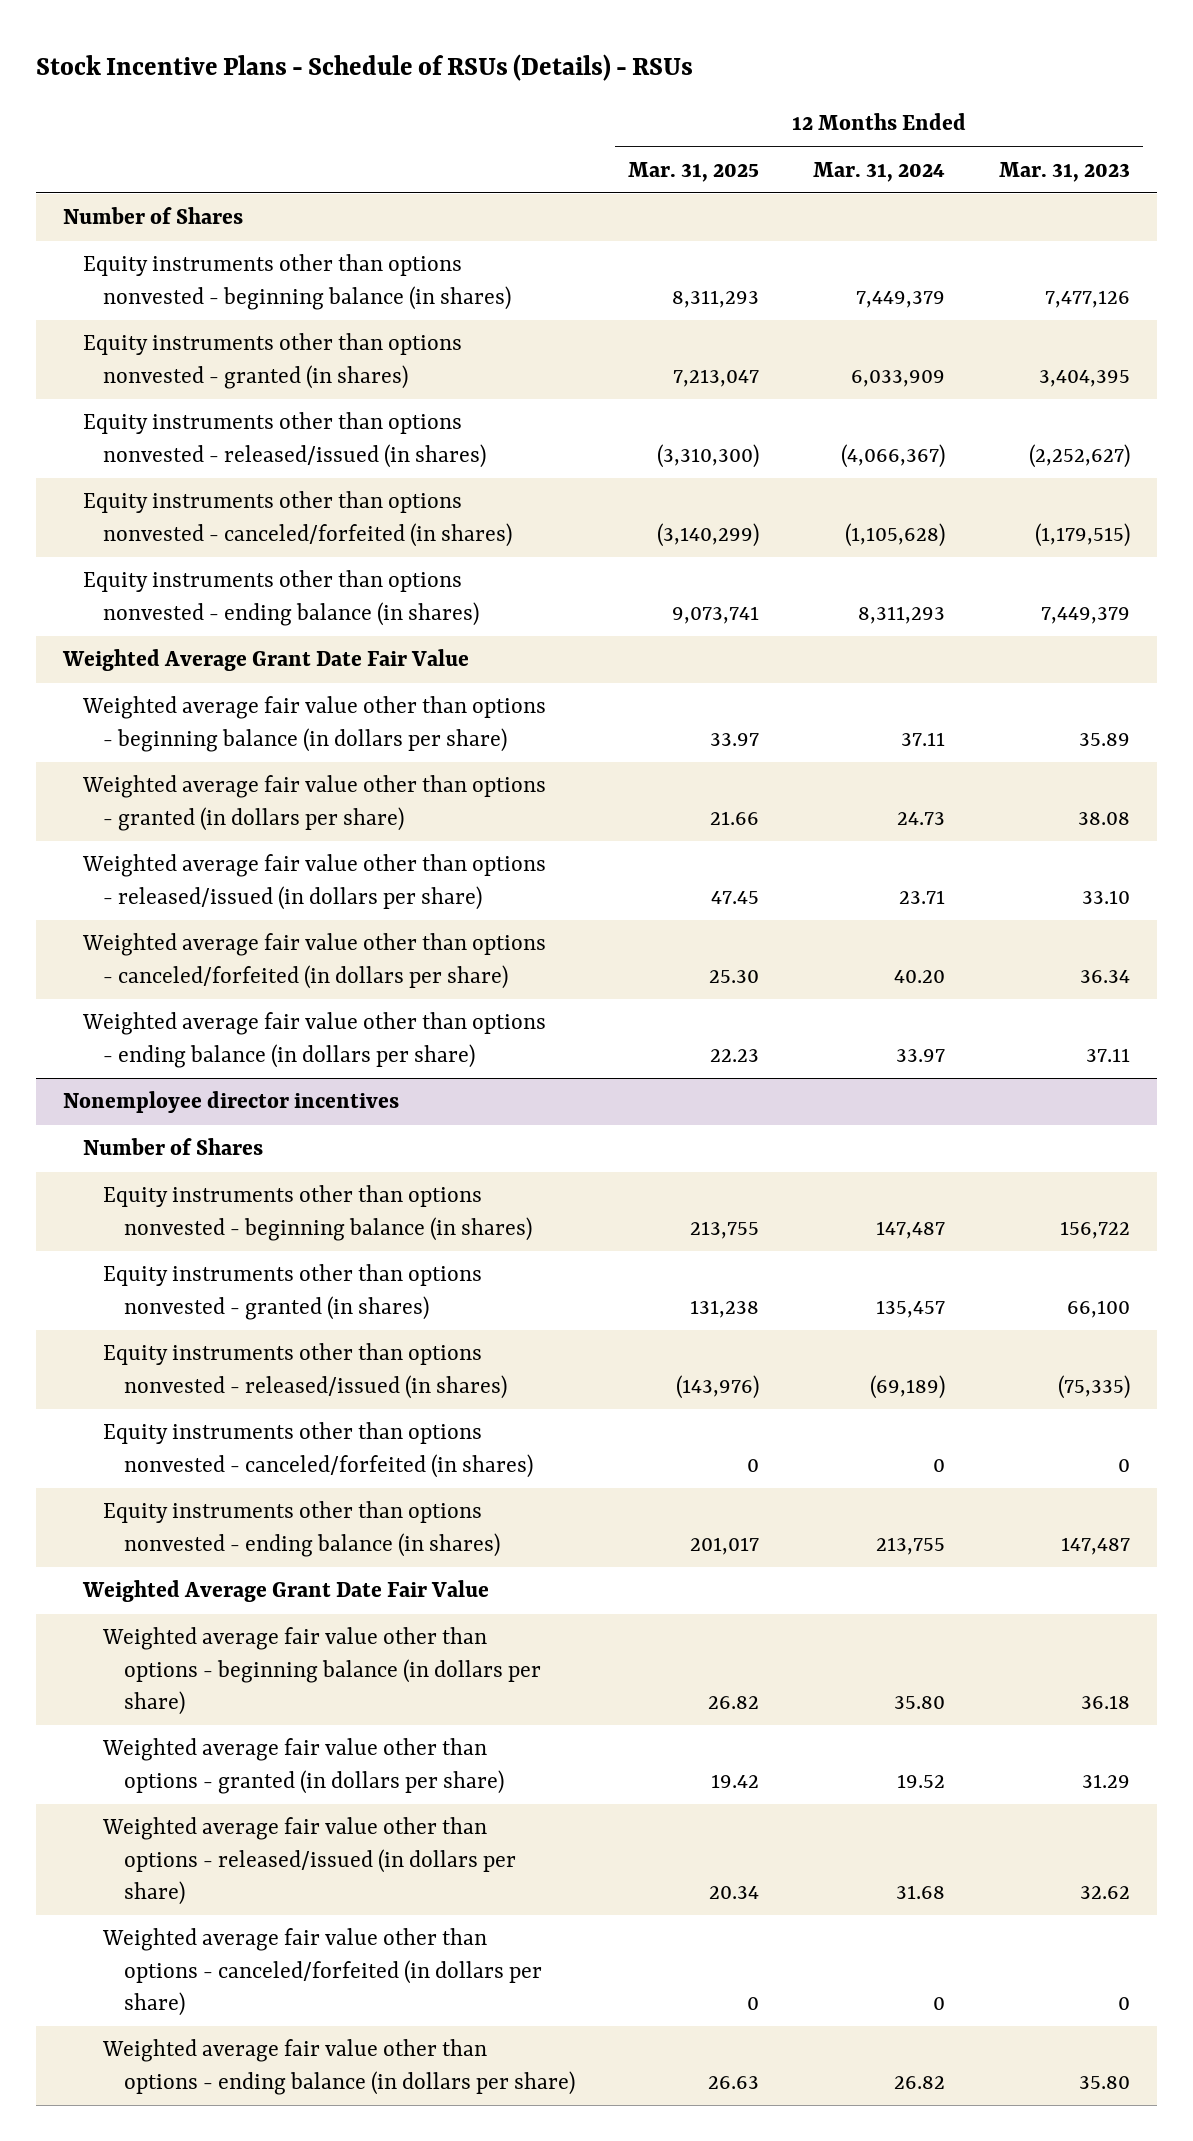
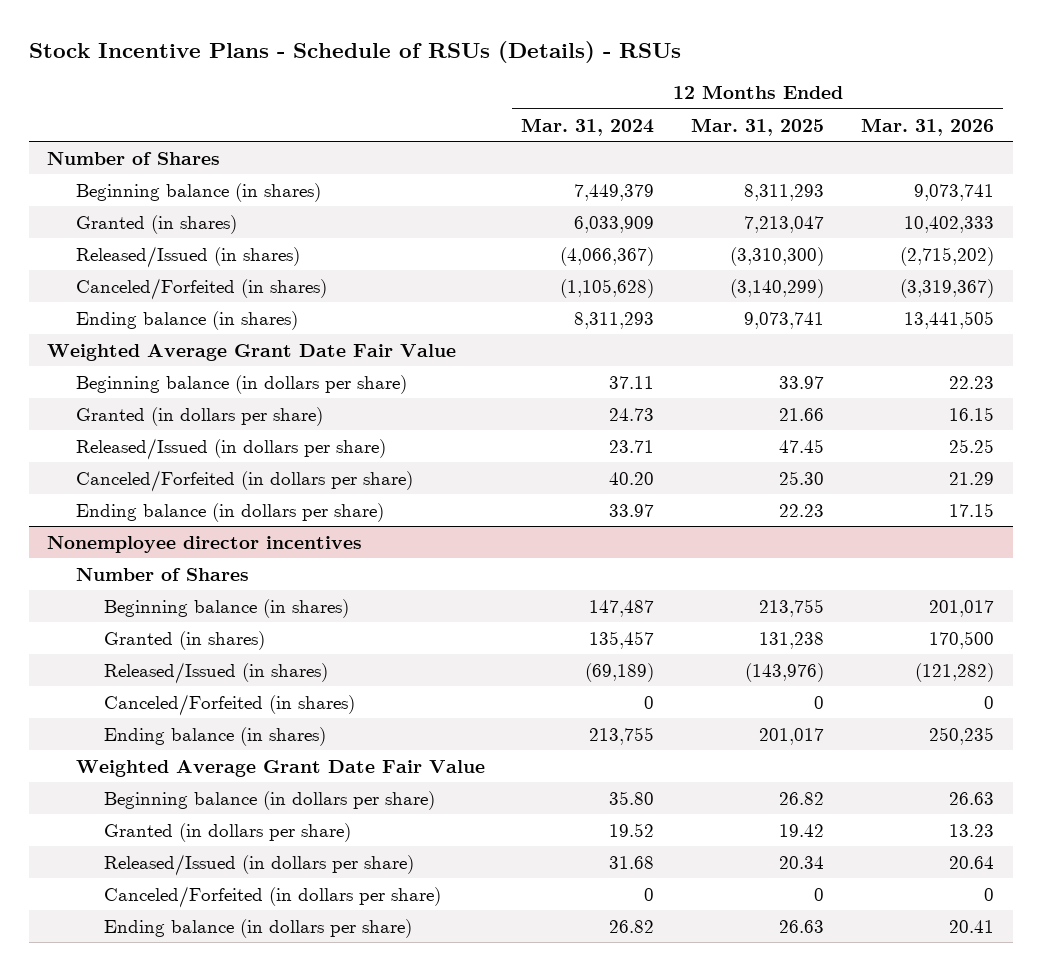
- | 12 Months Ended Mar. 31, 2025 | 12 Months Ended Mar. 31, 2024 | 12 Months Ended Mar. 31, 2023
+ | 12 Months Ended Mar. 31, 2024 | 12 Months Ended Mar. 31, 2025 | 12 Months Ended Mar. 31, 2026
- Equity instruments other than options nonvested - beginning balance (in shares) | 8,311,293 | 7,449,379 | 7,477,126
- Equity instruments other than options nonvested - granted (in shares) | 7,213,047 | 6,033,909 | 3,404,395
- Equity instruments other than options nonvested - released/issued (in shares) | (3,310,300) | (4,066,367) | (2,252,627)
- Equity instruments other than options nonvested - canceled/forfeited (in shares) | (3,140,299) | (1,105,628) | (1,179,515)
- Equity instruments other than options nonvested - ending balance (in shares) | 9,073,741 | 8,311,293 | 7,449,379
+ Beginning balance (in shares) | 7,449,379 | 8,311,293 | 9,073,741
+ Granted (in shares) | 6,033,909 | 7,213,047 | 10,402,333
+ Released/Issued (in shares) | (4,066,367) | (3,310,300) | (2,715,202)
+ Canceled/Forfeited (in shares) | (1,105,628) | (3,140,299) | (3,319,367)
+ Ending balance (in shares) | 8,311,293 | 9,073,741 | 13,441,505
- Weighted average fair value other than options - beginning balance (in dollars per share) | 33.97 | 37.11 | 35.89
- Weighted average fair value other than options - granted (in dollars per share) | 21.66 | 24.73 | 38.08
- Weighted average fair value other than options - released/issued (in dollars per share) | 47.45 | 23.71 | 33.10
- Weighted average fair value other than options - canceled/forfeited (in dollars per share) | 25.30 | 40.20 | 36.34
- Weighted average fair value other than options - ending balance (in dollars per share) | 22.23 | 33.97 | 37.11
+ Beginning balance (in dollars per share) | 37.11 | 33.97 | 22.23
+ Granted (in dollars per share) | 24.73 | 21.66 | 16.15
+ Released/Issued (in dollars per share) | 23.71 | 47.45 | 25.25
+ Canceled/Forfeited (in dollars per share) | 40.20 | 25.30 | 21.29
+ Ending balance (in dollars per share) | 33.97 | 22.23 | 17.15
@ Nonemployee director incentives
- Equity instruments other than options nonvested - beginning balance (in shares) | 213,755 | 147,487 | 156,722
- Equity instruments other than options nonvested - granted (in shares) | 131,238 | 135,457 | 66,100
- Equity instruments other than options nonvested - released/issued (in shares) | (143,976) | (69,189) | (75,335)
- Equity instruments other than options nonvested - canceled/forfeited (in shares) | 0 | 0 | 0
- Equity instruments other than options nonvested - ending balance (in shares) | 201,017 | 213,755 | 147,487
+ Beginning balance (in shares) | 147,487 | 213,755 | 201,017
+ Granted (in shares) | 135,457 | 131,238 | 170,500
+ Released/Issued (in shares) | (69,189) | (143,976) | (121,282)
+ Canceled/Forfeited (in shares) | 0 | 0 | 0
+ Ending balance (in shares) | 213,755 | 201,017 | 250,235
- Weighted average fair value other than options - beginning balance (in dollars per share) | 26.82 | 35.80 | 36.18
- Weighted average fair value other than options - granted (in dollars per share) | 19.42 | 19.52 | 31.29
- Weighted average fair value other than options - released/issued (in dollars per share) | 20.34 | 31.68 | 32.62
- Weighted average fair value other than options - canceled/forfeited (in dollars per share) | 0 | 0 | 0
- Weighted average fair value other than options - ending balance (in dollars per share) | 26.63 | 26.82 | 35.80
+ Beginning balance (in dollars per share) | 35.80 | 26.82 | 26.63
+ Granted (in dollars per share) | 19.52 | 19.42 | 13.23
+ Released/Issued (in dollars per share) | 31.68 | 20.34 | 20.64
+ Canceled/Forfeited (in dollars per share) | 0 | 0 | 0
+ Ending balance (in dollars per share) | 26.82 | 26.63 | 20.41

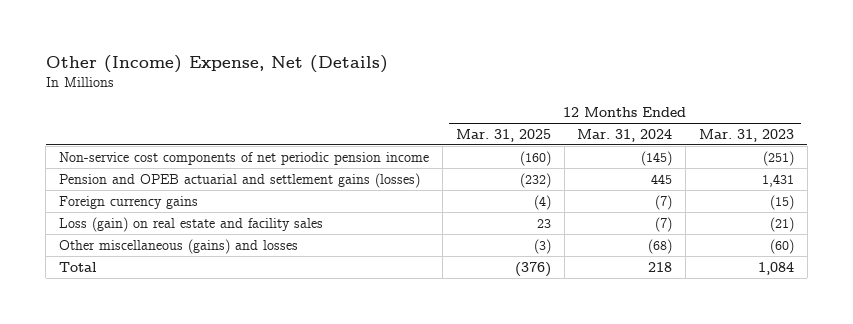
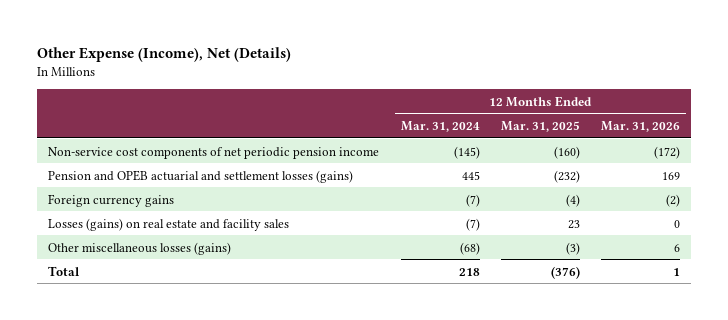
- Other (Income) Expense, Net (Details)
+ Other Expense (Income), Net (Details)
- | 12 Months Ended Mar. 31, 2025 | 12 Months Ended Mar. 31, 2024 | 12 Months Ended Mar. 31, 2023
+ | 12 Months Ended Mar. 31, 2024 | 12 Months Ended Mar. 31, 2025 | 12 Months Ended Mar. 31, 2026
- Pension and OPEB actuarial and settlement gains (losses) | (232) | 445 | 1,431
+ Pension and OPEB actuarial and settlement losses (gains) | 445 | (232) | 169
- Loss (gain) on real estate and facility sales | 23 | (7) | (21)
- Other miscellaneous (gains) and losses | (3) | (68) | (60)
+ Losses (gains) on real estate and facility sales | (7) | 23 | 0
+ Other miscellaneous losses (gains) | (68) | (3) | 6

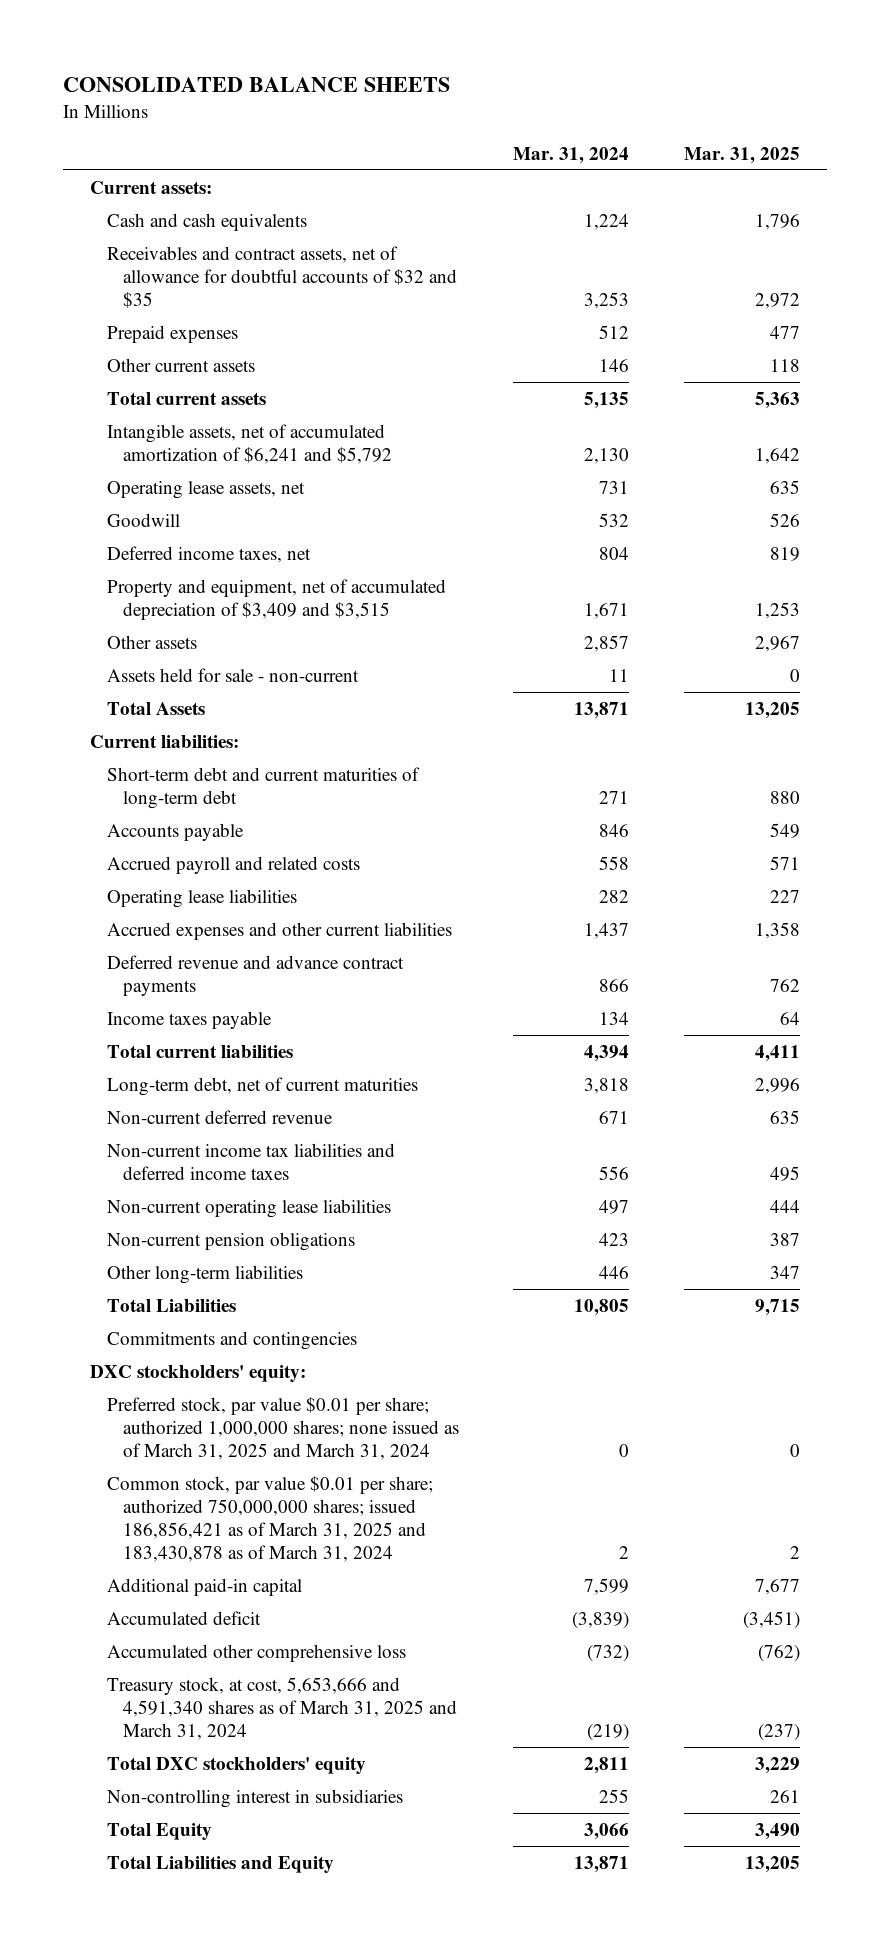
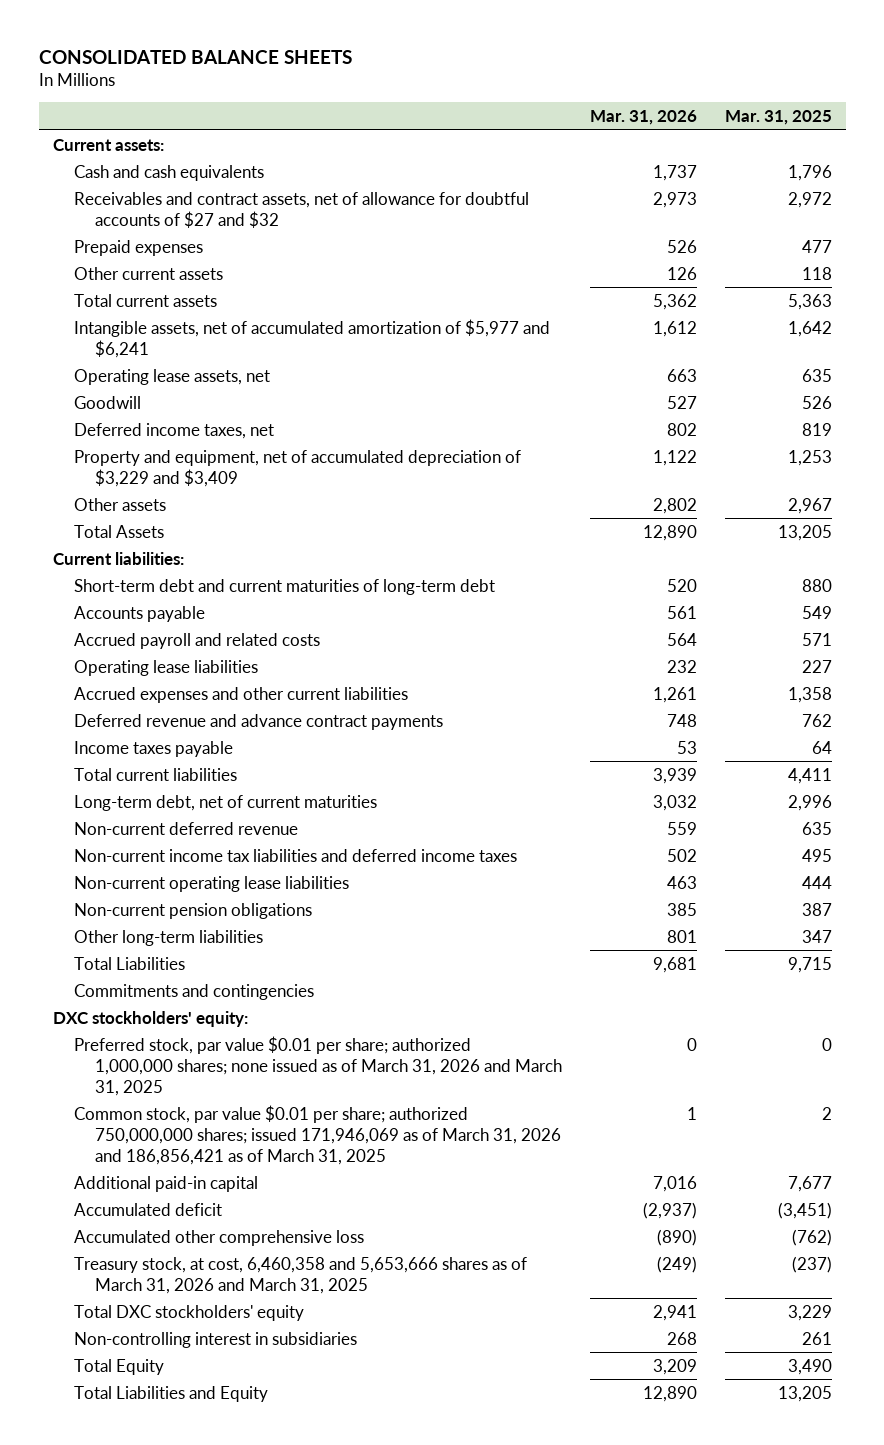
- | Mar. 31, 2024 | Mar. 31, 2025
+ | Mar. 31, 2026 | Mar. 31, 2025
- Receivables and contract assets, net of allowance for doubtful accounts of $32 and $35 | 3,253 | 2,972
+ Receivables and contract assets, net of allowance for doubtful accounts of $27 and $32 | 2,973 | 2,972
- Intangible assets, net of accumulated amortization of $6,241 and $5,792 | 2,130 | 1,642
+ Intangible assets, net of accumulated amortization of $5,977 and $6,241 | 1,612 | 1,642
- Property and equipment, net of accumulated depreciation of $3,409 and $3,515 | 1,671 | 1,253
+ Property and equipment, net of accumulated depreciation of $3,229 and $3,409 | 1,122 | 1,253
- Assets held for sale - non-current | 11 | 0
- Preferred stock, par value $0.01 per share; authorized 1,000,000 shares; none issued as of March 31, 2025 and March 31, 2024 | 0 | 0
- Common stock, par value $0.01 per share; authorized 750,000,000 shares; issued 186,856,421 as of March 31, 2025 and 183,430,878 as of March 31, 2024 | 2 | 2
+ Preferred stock, par value $0.01 per share; authorized 1,000,000 shares; none issued as of March 31, 2026 and March 31, 2025 | 0 | 0
+ Common stock, par value $0.01 per share; authorized 750,000,000 shares; issued 171,946,069 as of March 31, 2026 and 186,856,421 as of March 31, 2025 | 1 | 2
- Treasury stock, at cost, 5,653,666 and 4,591,340 shares as of March 31, 2025 and March 31, 2024 | (219) | (237)
+ Treasury stock, at cost, 6,460,358 and 5,653,666 shares as of March 31, 2026 and March 31, 2025 | (249) | (237)

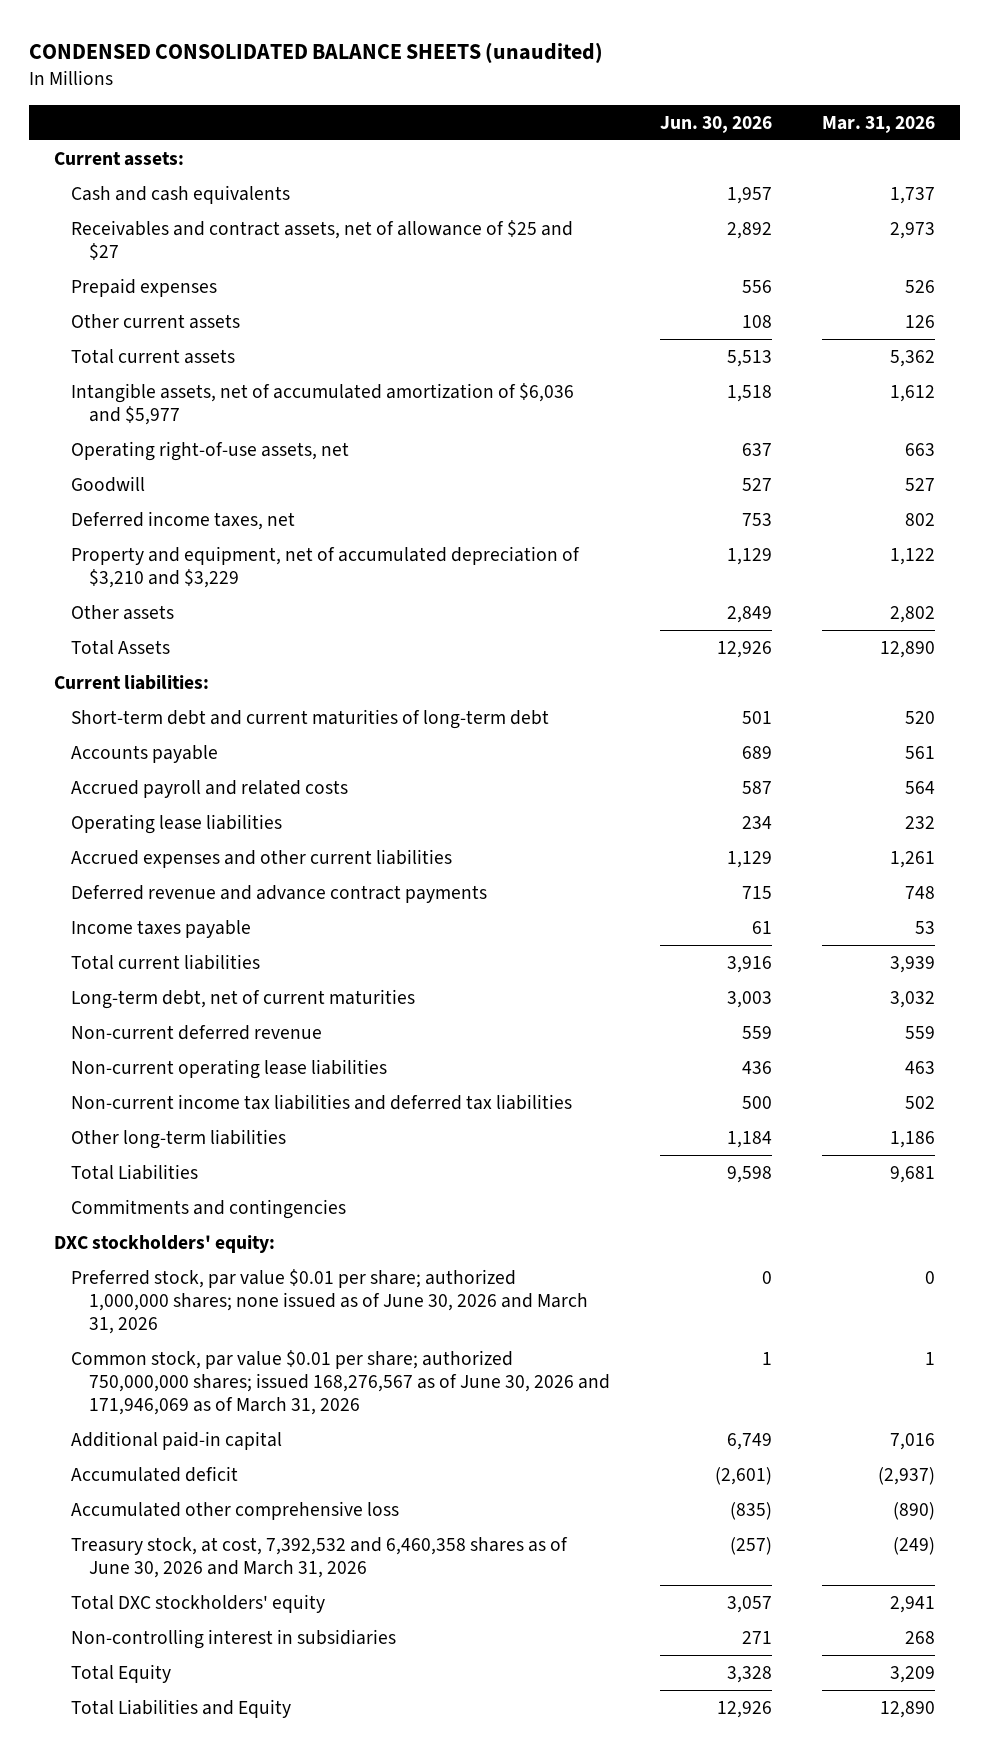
- CONSOLIDATED BALANCE SHEETS
+ CONDENSED CONSOLIDATED BALANCE SHEETS (unaudited)
- | Mar. 31, 2026 | Mar. 31, 2025
+ | Jun. 30, 2026 | Mar. 31, 2026
- Receivables and contract assets, net of allowance for doubtful accounts of $27 and $32 | 2,973 | 2,972
+ Receivables and contract assets, net of allowance of $25 and $27 | 2,892 | 2,973
- Intangible assets, net of accumulated amortization of $5,977 and $6,241 | 1,612 | 1,642
- Operating lease assets, net | 663 | 635
+ Intangible assets, net of accumulated amortization of $6,036 and $5,977 | 1,518 | 1,612
+ Operating right-of-use assets, net | 637 | 663
- Property and equipment, net of accumulated depreciation of $3,229 and $3,409 | 1,122 | 1,253
+ Property and equipment, net of accumulated depreciation of $3,210 and $3,229 | 1,129 | 1,122
- Non-current income tax liabilities and deferred income taxes | 502 | 495
- Non-current pension obligations | 385 | 387
- Other long-term liabilities | 801 | 347
+ Non-current income tax liabilities and deferred tax liabilities | 500 | 502
+ Other long-term liabilities | 1,184 | 1,186
- Preferred stock, par value $0.01 per share; authorized 1,000,000 shares; none issued as of March 31, 2026 and March 31, 2025 | 0 | 0
- Common stock, par value $0.01 per share; authorized 750,000,000 shares; issued 171,946,069 as of March 31, 2026 and 186,856,421 as of March 31, 2025 | 1 | 2
+ Preferred stock, par value $0.01 per share; authorized 1,000,000 shares; none issued as of June 30, 2026 and March 31, 2026 | 0 | 0
+ Common stock, par value $0.01 per share; authorized 750,000,000 shares; issued 168,276,567 as of June 30, 2026 and 171,946,069 as of March 31, 2026 | 1 | 1
- Treasury stock, at cost, 6,460,358 and 5,653,666 shares as of March 31, 2026 and March 31, 2025 | (249) | (237)
+ Treasury stock, at cost, 7,392,532 and 6,460,358 shares as of June 30, 2026 and March 31, 2026 | (257) | (249)

